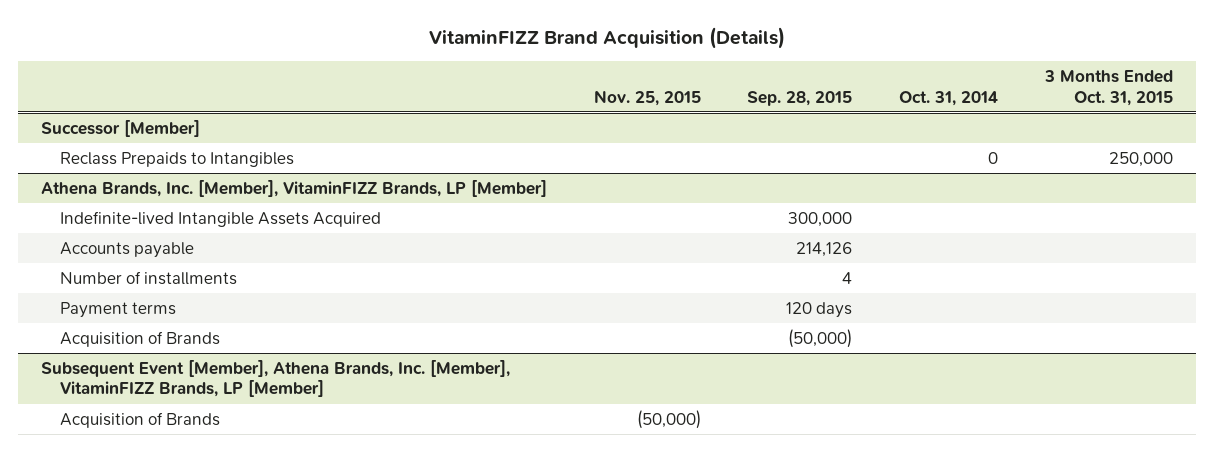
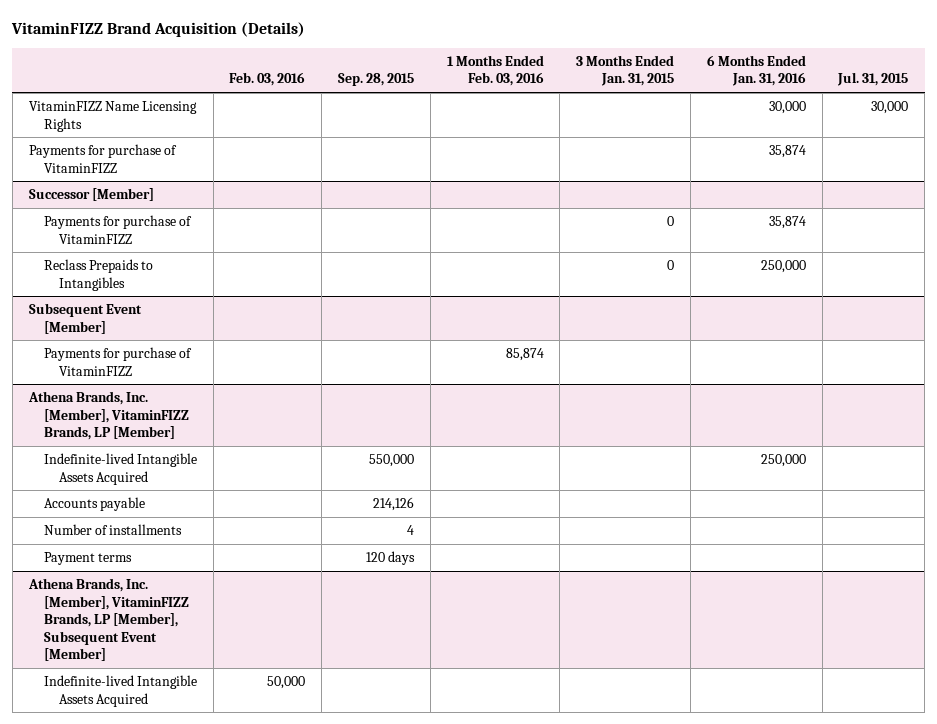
- | Nov. 25, 2015 | Sep. 28, 2015 | Oct. 31, 2014 | 3 Months Ended Oct. 31, 2015
+ | Feb. 03, 2016 | Sep. 28, 2015 | 1 Months Ended Feb. 03, 2016 | 3 Months Ended Jan. 31, 2015 | 6 Months Ended Jan. 31, 2016 | Jul. 31, 2015
+ VitaminFIZZ Name Licensing Rights | | | | | 30,000 | 30,000
+ Payments for purchase of VitaminFIZZ | | | | | 35,874 |
@ Successor [Member]
+ Payments for purchase of VitaminFIZZ | | | | 0 | 35,874 |
+ Subsequent Event [Member]
+ Payments for purchase of VitaminFIZZ | | | 85,874 | | |
@ Athena Brands, Inc. [Member], VitaminFIZZ Brands, LP [Member]
- Indefinite-lived Intangible Assets Acquired | | 300,000 | |
+ Indefinite-lived Intangible Assets Acquired | | 550,000 | | | 250,000 |
- Acquisition of Brands | | (50,000) | |
- Subsequent Event [Member], Athena Brands, Inc. [Member], VitaminFIZZ Brands, LP [Member]
- Acquisition of Brands | (50,000) | | |
+ Athena Brands, Inc. [Member], VitaminFIZZ Brands, LP [Member], Subsequent Event [Member]
+ Indefinite-lived Intangible Assets Acquired | 50,000 | | | | |

